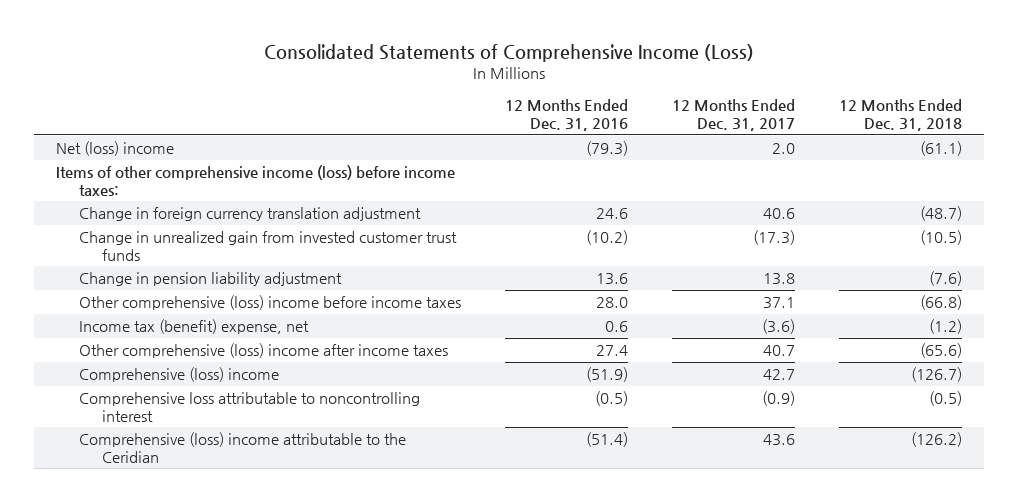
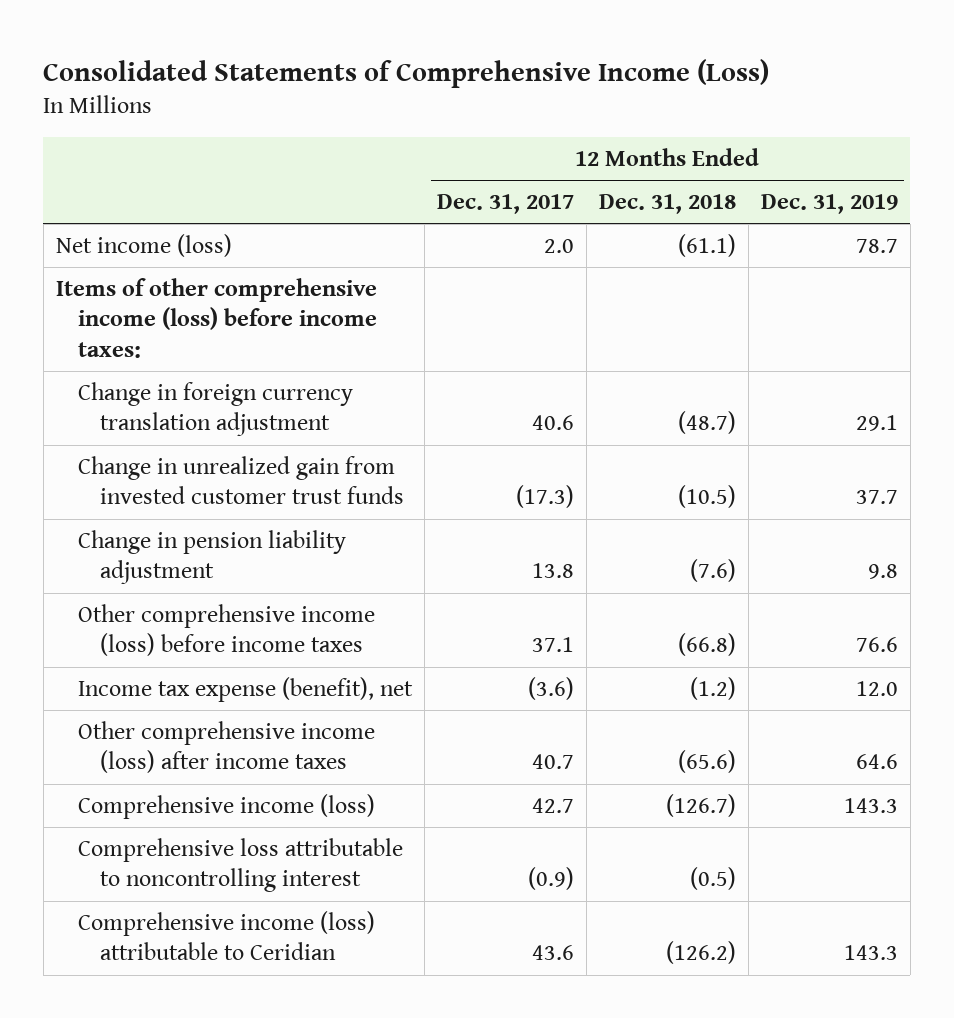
- | 12 Months Ended Dec. 31, 2016 | 12 Months Ended Dec. 31, 2017 | 12 Months Ended Dec. 31, 2018
+ | 12 Months Ended Dec. 31, 2017 | 12 Months Ended Dec. 31, 2018 | 12 Months Ended Dec. 31, 2019
- Net (loss) income | (79.3) | 2.0 | (61.1)
+ Net income (loss) | 2.0 | (61.1) | 78.7
- Other comprehensive (loss) income before income taxes | 28.0 | 37.1 | (66.8)
- Income tax (benefit) expense, net | 0.6 | (3.6) | (1.2)
- Other comprehensive (loss) income after income taxes | 27.4 | 40.7 | (65.6)
- Comprehensive (loss) income | (51.9) | 42.7 | (126.7)
+ Other comprehensive income (loss) before income taxes | 37.1 | (66.8) | 76.6
+ Income tax expense (benefit), net | (3.6) | (1.2) | 12.0
+ Other comprehensive income (loss) after income taxes | 40.7 | (65.6) | 64.6
+ Comprehensive income (loss) | 42.7 | (126.7) | 143.3
- Comprehensive (loss) income attributable to the Ceridian | (51.4) | 43.6 | (126.2)
+ Comprehensive income (loss) attributable to Ceridian | 43.6 | (126.2) | 143.3

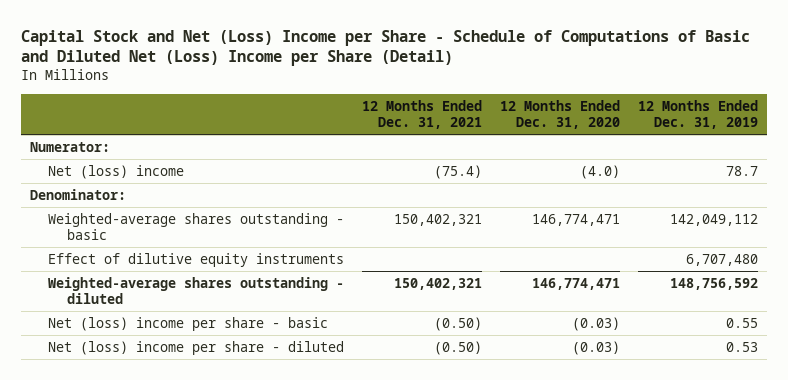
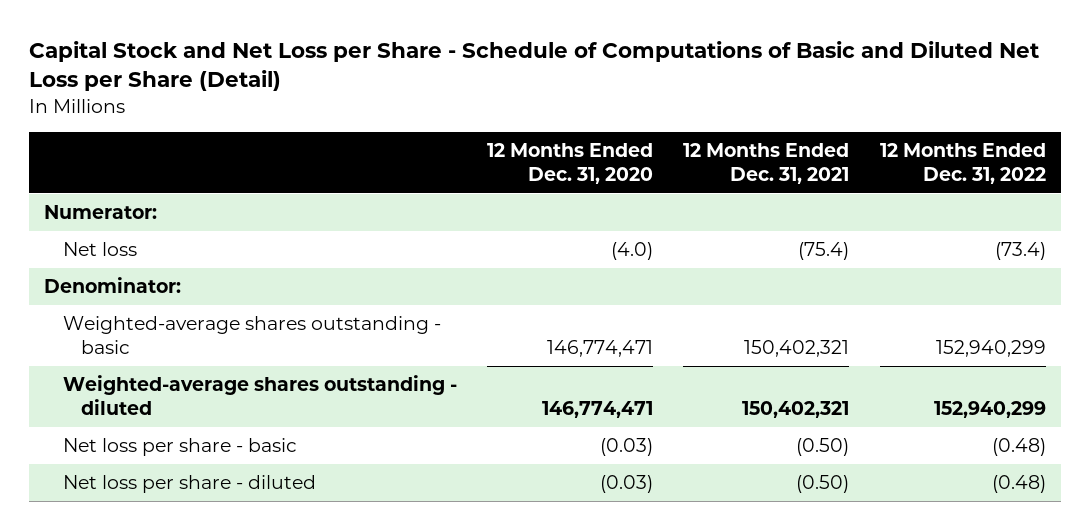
- Capital Stock and Net (Loss) Income per Share - Schedule of Computations of Basic and Diluted Net (Loss) Income per Share (Detail)
+ Capital Stock and Net Loss per Share - Schedule of Computations of Basic and Diluted Net Loss per Share (Detail)
- | 12 Months Ended Dec. 31, 2021 | 12 Months Ended Dec. 31, 2020 | 12 Months Ended Dec. 31, 2019
+ | 12 Months Ended Dec. 31, 2020 | 12 Months Ended Dec. 31, 2021 | 12 Months Ended Dec. 31, 2022
- Net (loss) income | (75.4) | (4.0) | 78.7
+ Net loss | (4.0) | (75.4) | (73.4)
- Effect of dilutive equity instruments | | | 6,707,480
- Net (loss) income per share - basic | (0.50) | (0.03) | 0.55
- Net (loss) income per share - diluted | (0.50) | (0.03) | 0.53
+ Net loss per share - basic | (0.03) | (0.50) | (0.48)
+ Net loss per share - diluted | (0.03) | (0.50) | (0.48)

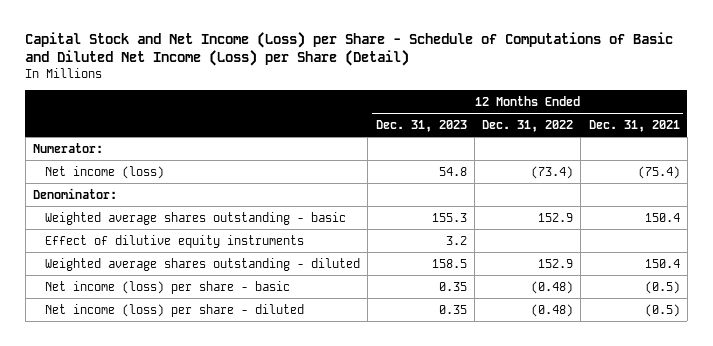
- Capital Stock and Net Loss per Share - Schedule of Computations of Basic and Diluted Net Loss per Share (Detail)
+ Capital Stock and Net Income (Loss) per Share - Schedule of Computations of Basic and Diluted Net Income (Loss) per Share (Detail)
- | 12 Months Ended Dec. 31, 2020 | 12 Months Ended Dec. 31, 2021 | 12 Months Ended Dec. 31, 2022
+ | 12 Months Ended Dec. 31, 2023 | 12 Months Ended Dec. 31, 2022 | 12 Months Ended Dec. 31, 2021
- Net loss | (4.0) | (75.4) | (73.4)
+ Net income (loss) | 54.8 | (73.4) | (75.4)
- Weighted-average shares outstanding - basic | 146,774,471 | 150,402,321 | 152,940,299
- Weighted-average shares outstanding - diluted | 146,774,471 | 150,402,321 | 152,940,299
- Net loss per share - basic | (0.03) | (0.50) | (0.48)
- Net loss per share - diluted | (0.03) | (0.50) | (0.48)
+ Weighted average shares outstanding - basic | 155.3 | 152.9 | 150.4
+ Effect of dilutive equity instruments | 3.2 | |
+ Weighted average shares outstanding - diluted | 158.5 | 152.9 | 150.4
+ Net income (loss) per share - basic | 0.35 | (0.48) | (0.5)
+ Net income (loss) per share - diluted | 0.35 | (0.48) | (0.5)

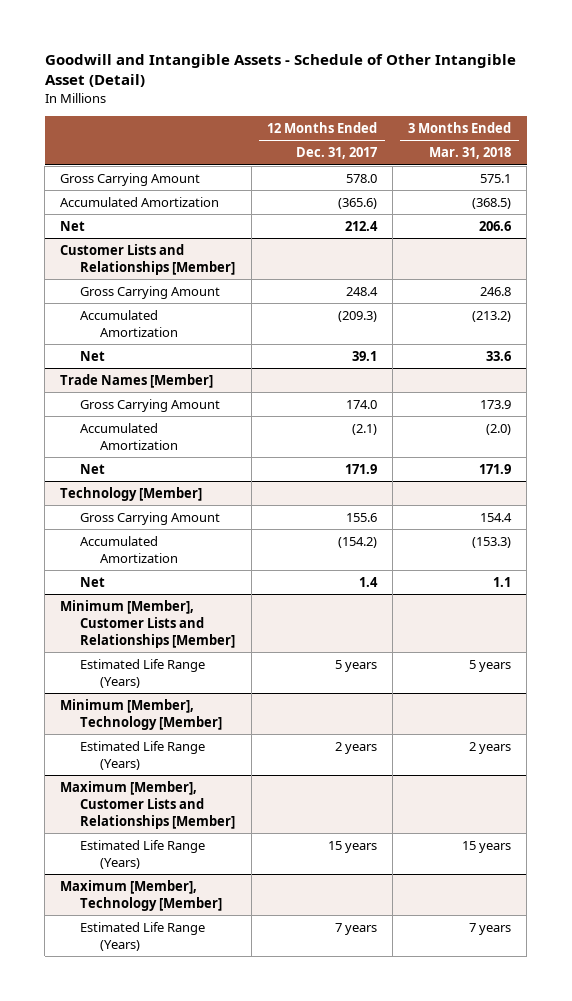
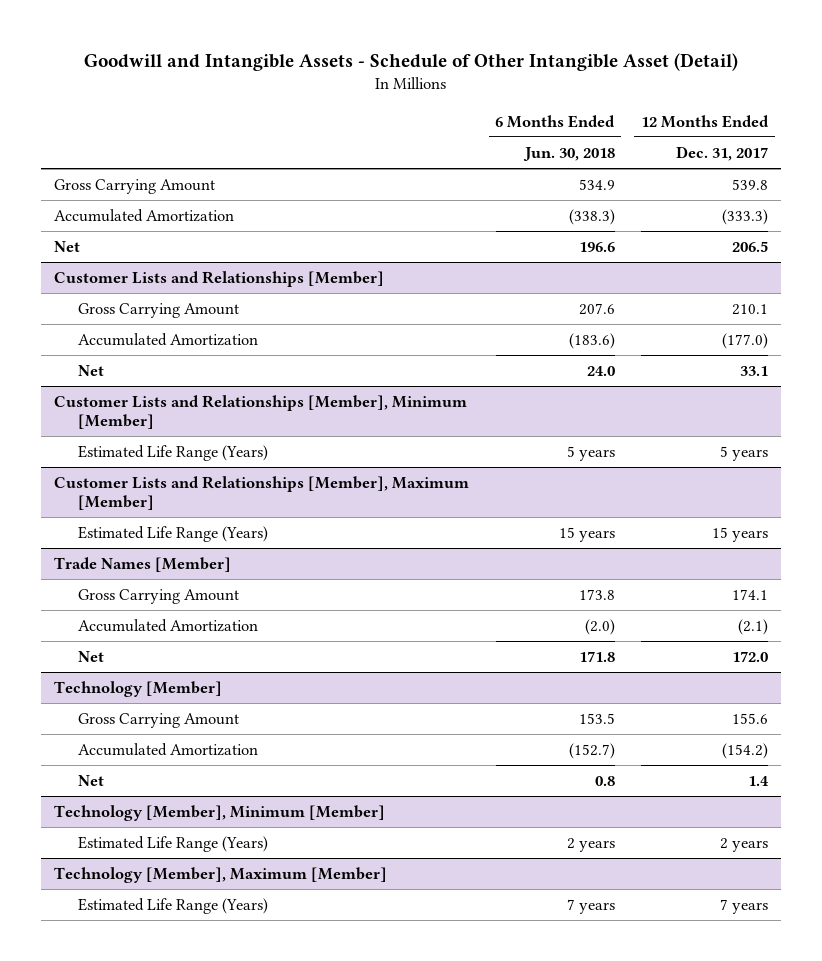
- | 12 Months Ended Dec. 31, 2017 | 3 Months Ended Mar. 31, 2018
+ | 6 Months Ended Jun. 30, 2018 | 12 Months Ended Dec. 31, 2017
- Gross Carrying Amount | 578.0 | 575.1
- Accumulated Amortization | (365.6) | (368.5)
- Net | 212.4 | 206.6
+ Gross Carrying Amount | 534.9 | 539.8
+ Accumulated Amortization | (338.3) | (333.3)
+ Net | 196.6 | 206.5
@ Customer Lists and Relationships [Member]
- Gross Carrying Amount | 248.4 | 246.8
- Accumulated Amortization | (209.3) | (213.2)
- Net | 39.1 | 33.6
+ Gross Carrying Amount | 207.6 | 210.1
+ Accumulated Amortization | (183.6) | (177.0)
+ Net | 24.0 | 33.1
+ Customer Lists and Relationships [Member], Minimum [Member]
+ Estimated Life Range (Years) | 5 years | 5 years
+ Customer Lists and Relationships [Member], Maximum [Member]
+ Estimated Life Range (Years) | 15 years | 15 years
@ Trade Names [Member]
- Gross Carrying Amount | 174.0 | 173.9
+ Gross Carrying Amount | 173.8 | 174.1
- Net | 171.9 | 171.9
+ Net | 171.8 | 172.0
- Minimum [Member], Customer Lists and Relationships [Member]
- Estimated Life Range (Years) | 5 years | 5 years
- Minimum [Member], Technology [Member]
+ Technology [Member], Minimum [Member]
- Maximum [Member], Customer Lists and Relationships [Member]
- Estimated Life Range (Years) | 15 years | 15 years
- Maximum [Member], Technology [Member]
+ Technology [Member], Maximum [Member]

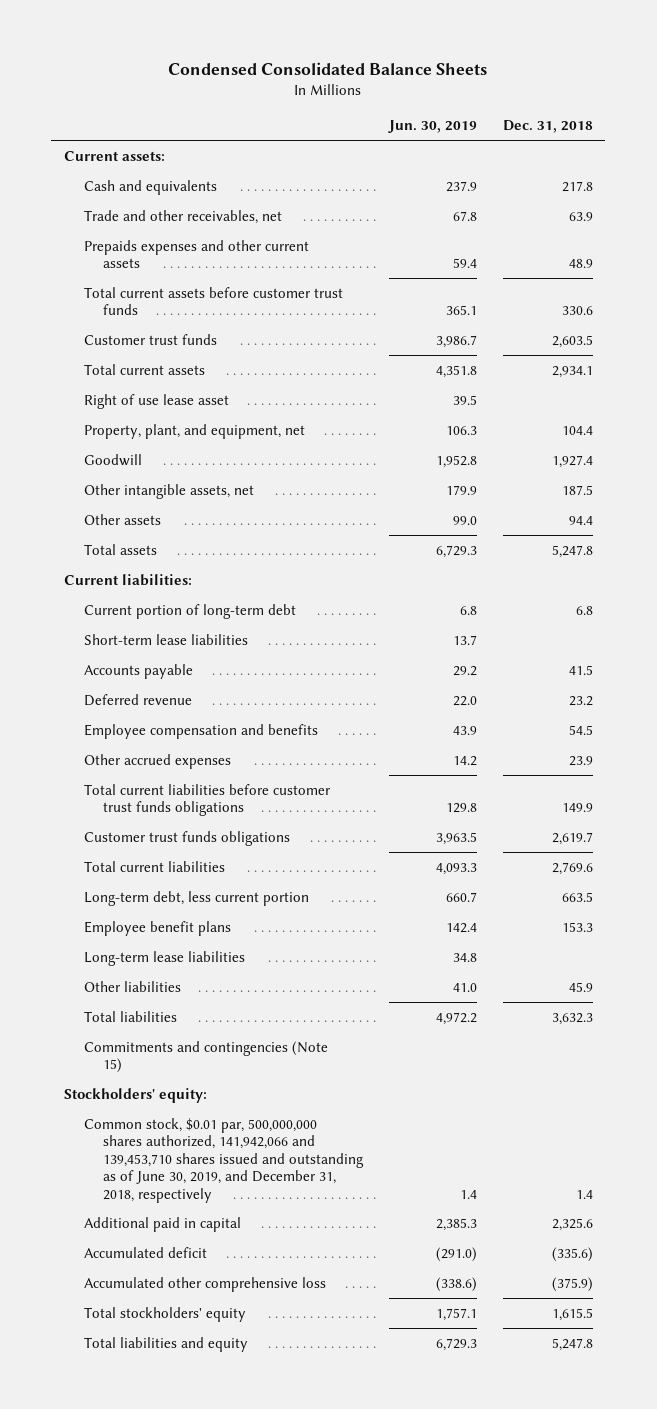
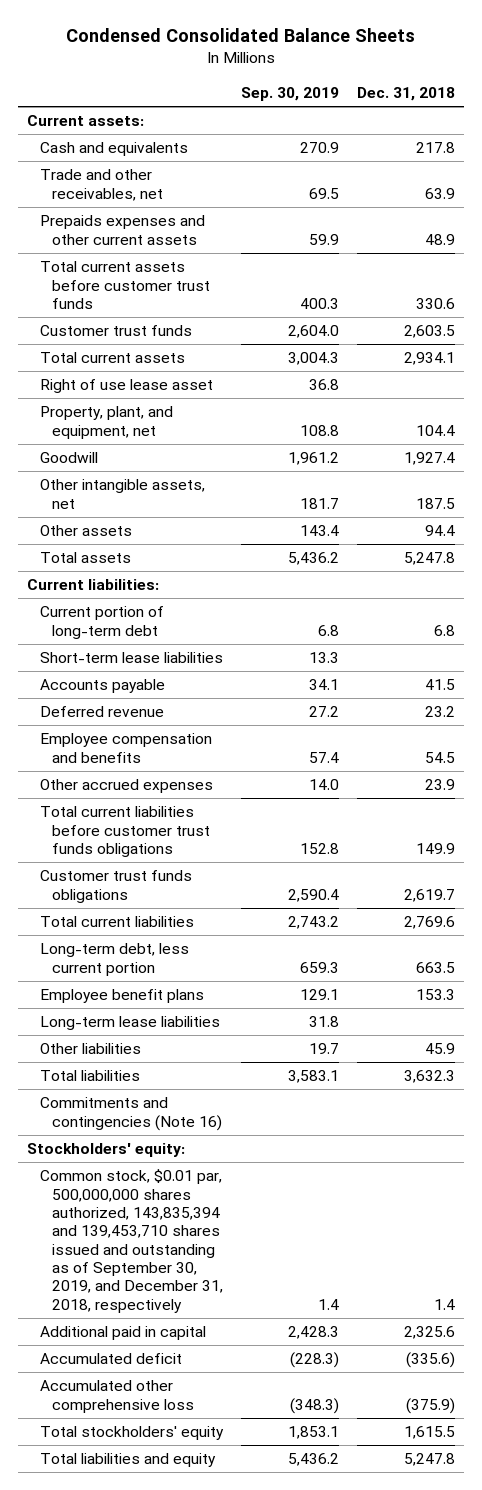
- | Jun. 30, 2019 | Dec. 31, 2018
+ | Sep. 30, 2019 | Dec. 31, 2018
- Commitments and contingencies (Note 15)
+ Commitments and contingencies (Note 16)
- Common stock, $0.01 par, 500,000,000 shares authorized, 141,942,066 and 139,453,710 shares issued and outstanding as of June 30, 2019, and December 31, 2018, respectively | 1.4 | 1.4
+ Common stock, $0.01 par, 500,000,000 shares authorized, 143,835,394 and 139,453,710 shares issued and outstanding as of September 30, 2019, and December 31, 2018, respectively | 1.4 | 1.4

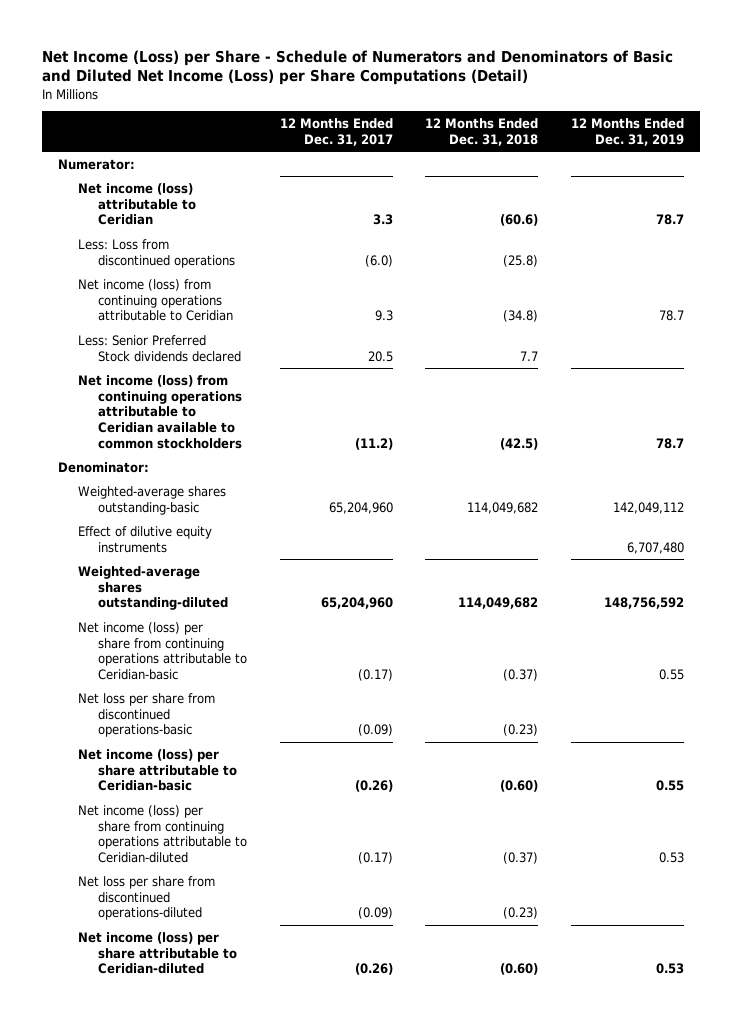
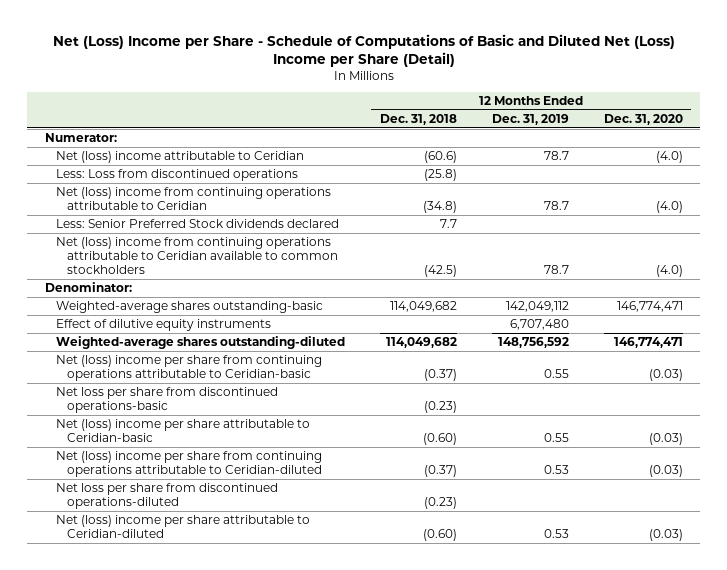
- Net Income (Loss) per Share - Schedule of Numerators and Denominators of Basic and Diluted Net Income (Loss) per Share Computations (Detail)
+ Net (Loss) Income per Share - Schedule of Computations of Basic and Diluted Net (Loss) Income per Share (Detail)
- | 12 Months Ended Dec. 31, 2017 | 12 Months Ended Dec. 31, 2018 | 12 Months Ended Dec. 31, 2019
+ | 12 Months Ended Dec. 31, 2018 | 12 Months Ended Dec. 31, 2019 | 12 Months Ended Dec. 31, 2020
- Net income (loss) attributable to Ceridian | 3.3 | (60.6) | 78.7
+ Net (loss) income attributable to Ceridian | (60.6) | 78.7 | (4.0)
- Net income (loss) from continuing operations attributable to Ceridian | 9.3 | (34.8) | 78.7
+ Net (loss) income from continuing operations attributable to Ceridian | (34.8) | 78.7 | (4.0)
- Net income (loss) from continuing operations attributable to Ceridian available to common stockholders | (11.2) | (42.5) | 78.7
+ Net (loss) income from continuing operations attributable to Ceridian available to common stockholders | (42.5) | 78.7 | (4.0)
- Net income (loss) per share from continuing operations attributable to Ceridian-basic | (0.17) | (0.37) | 0.55
+ Net (loss) income per share from continuing operations attributable to Ceridian-basic | (0.37) | 0.55 | (0.03)
- Net income (loss) per share attributable to Ceridian-basic | (0.26) | (0.60) | 0.55
- Net income (loss) per share from continuing operations attributable to Ceridian-diluted | (0.17) | (0.37) | 0.53
+ Net (loss) income per share attributable to Ceridian-basic | (0.60) | 0.55 | (0.03)
+ Net (loss) income per share from continuing operations attributable to Ceridian-diluted | (0.37) | 0.53 | (0.03)
- Net income (loss) per share attributable to Ceridian-diluted | (0.26) | (0.60) | 0.53
+ Net (loss) income per share attributable to Ceridian-diluted | (0.60) | 0.53 | (0.03)

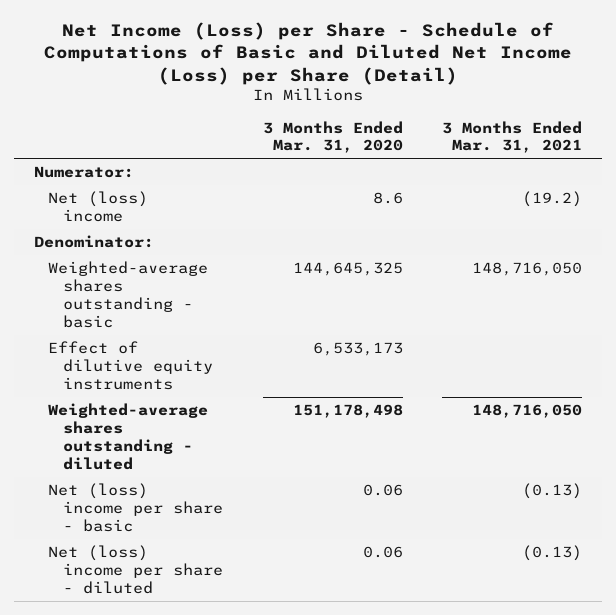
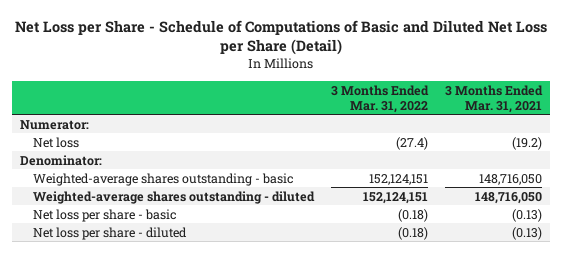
- Net Income (Loss) per Share - Schedule of Computations of Basic and Diluted Net Income (Loss) per Share (Detail)
+ Net Loss per Share - Schedule of Computations of Basic and Diluted Net Loss per Share (Detail)
- | 3 Months Ended Mar. 31, 2020 | 3 Months Ended Mar. 31, 2021
+ | 3 Months Ended Mar. 31, 2022 | 3 Months Ended Mar. 31, 2021
- Net (loss) income | 8.6 | (19.2)
+ Net loss | (27.4) | (19.2)
- Effect of dilutive equity instruments | 6,533,173 |
- Net (loss) income per share - basic | 0.06 | (0.13)
- Net (loss) income per share - diluted | 0.06 | (0.13)
+ Net loss per share - basic | (0.18) | (0.13)
+ Net loss per share - diluted | (0.18) | (0.13)

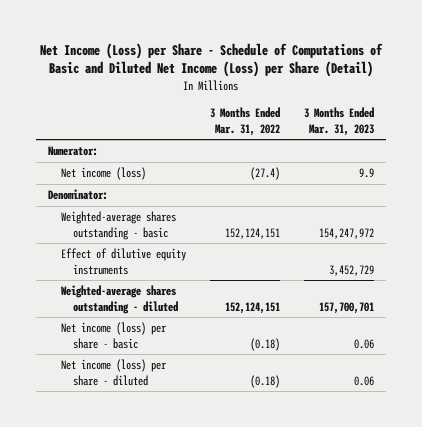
- Net Loss per Share - Schedule of Computations of Basic and Diluted Net Loss per Share (Detail)
+ Net Income (Loss) per Share - Schedule of Computations of Basic and Diluted Net Income (Loss) per Share (Detail)
- | 3 Months Ended Mar. 31, 2022 | 3 Months Ended Mar. 31, 2021
+ | 3 Months Ended Mar. 31, 2022 | 3 Months Ended Mar. 31, 2023
- Net loss | (27.4) | (19.2)
+ Net income (loss) | (27.4) | 9.9
+ Effect of dilutive equity instruments | | 3,452,729
- Net loss per share - basic | (0.18) | (0.13)
- Net loss per share - diluted | (0.18) | (0.13)
+ Net income (loss) per share - basic | (0.18) | 0.06
+ Net income (loss) per share - diluted | (0.18) | 0.06

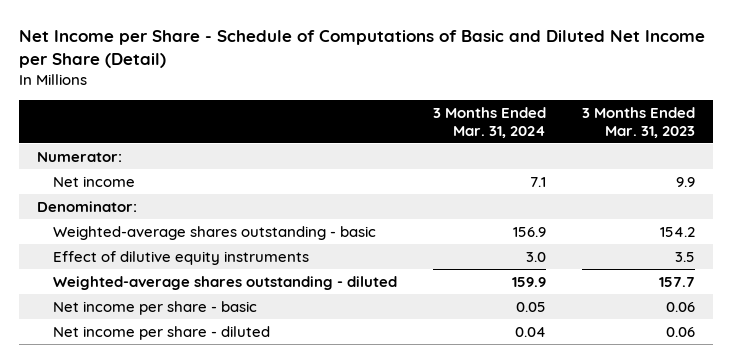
- Net Income (Loss) per Share - Schedule of Computations of Basic and Diluted Net Income (Loss) per Share (Detail)
+ Net Income per Share - Schedule of Computations of Basic and Diluted Net Income per Share (Detail)
- | 3 Months Ended Mar. 31, 2022 | 3 Months Ended Mar. 31, 2023
+ | 3 Months Ended Mar. 31, 2024 | 3 Months Ended Mar. 31, 2023
- Net income (loss) | (27.4) | 9.9
+ Net income | 7.1 | 9.9
- Weighted-average shares outstanding - basic | 152,124,151 | 154,247,972
- Effect of dilutive equity instruments | | 3,452,729
- Weighted-average shares outstanding - diluted | 152,124,151 | 157,700,701
- Net income (loss) per share - basic | (0.18) | 0.06
- Net income (loss) per share - diluted | (0.18) | 0.06
+ Weighted-average shares outstanding - basic | 156.9 | 154.2
+ Effect of dilutive equity instruments | 3.0 | 3.5
+ Weighted-average shares outstanding - diluted | 159.9 | 157.7
+ Net income per share - basic | 0.05 | 0.06
+ Net income per share - diluted | 0.04 | 0.06

